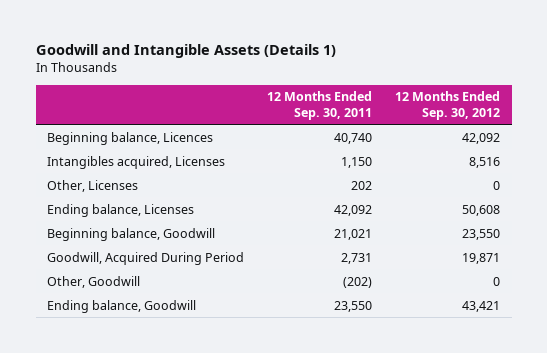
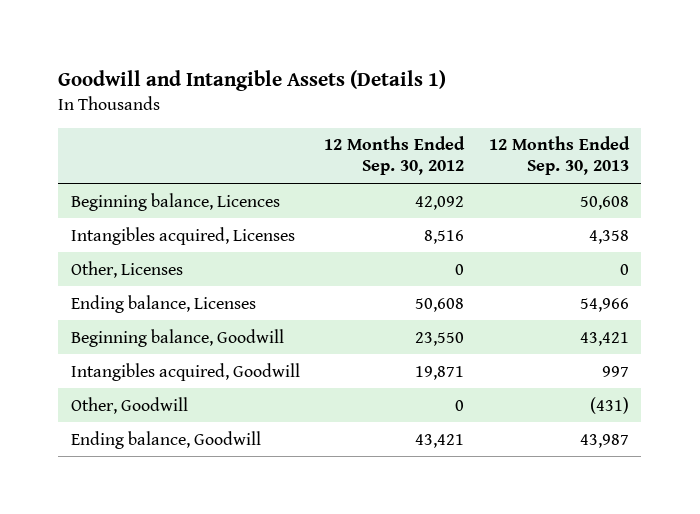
- | 12 Months Ended Sep. 30, 2011 | 12 Months Ended Sep. 30, 2012
+ | 12 Months Ended Sep. 30, 2012 | 12 Months Ended Sep. 30, 2013
- Goodwill, Acquired During Period | 2,731 | 19,871
+ Intangibles acquired, Goodwill | 19,871 | 997

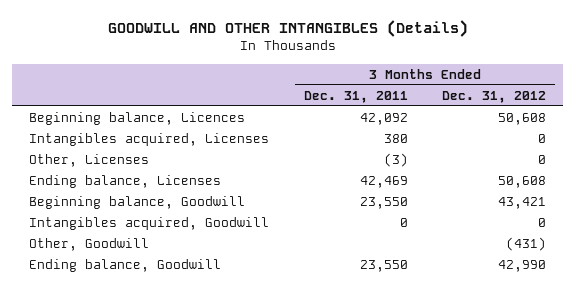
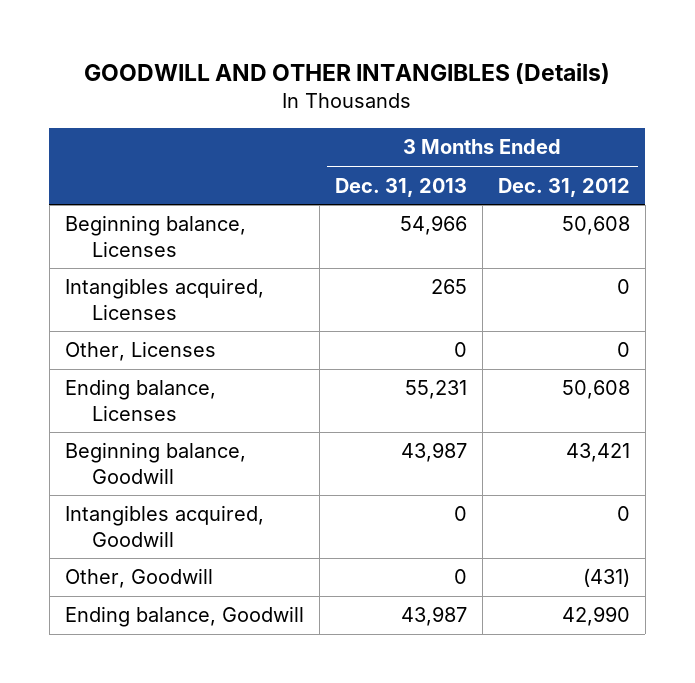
- | 3 Months Ended Dec. 31, 2011 | 3 Months Ended Dec. 31, 2012
+ | 3 Months Ended Dec. 31, 2013 | 3 Months Ended Dec. 31, 2012
- Beginning balance, Licences | 42,092 | 50,608
+ Beginning balance, Licenses | 54,966 | 50,608

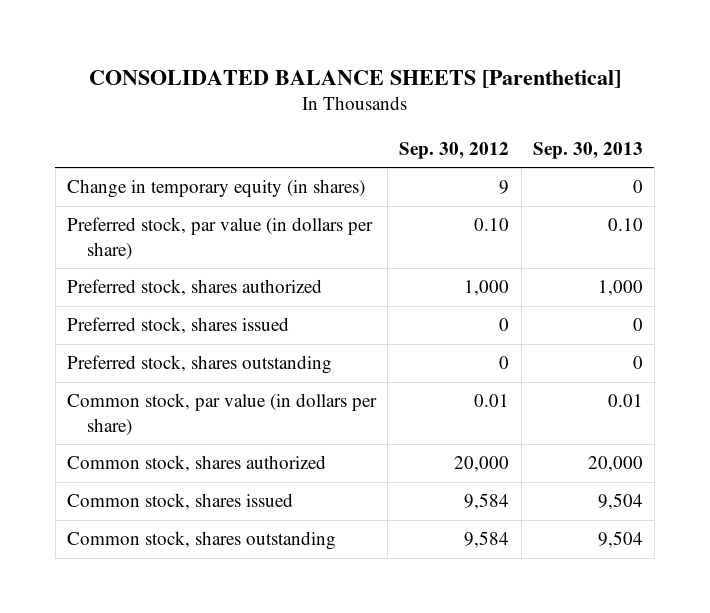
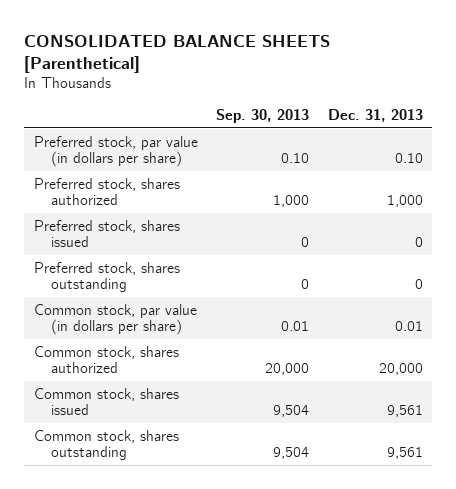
- | Sep. 30, 2012 | Sep. 30, 2013
+ | Sep. 30, 2013 | Dec. 31, 2013
- Change in temporary equity (in shares) | 9 | 0

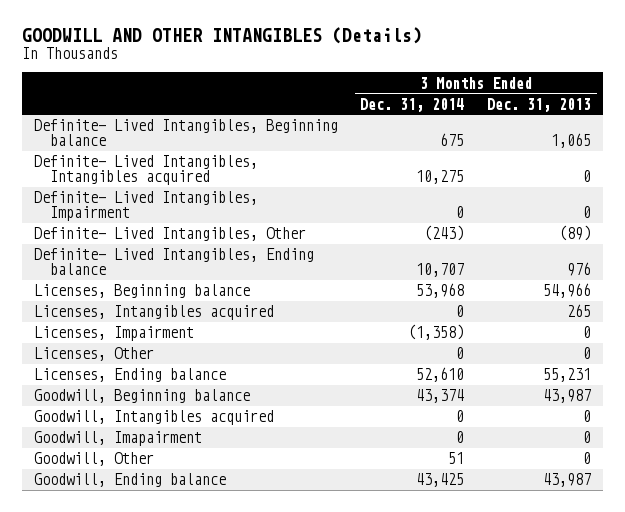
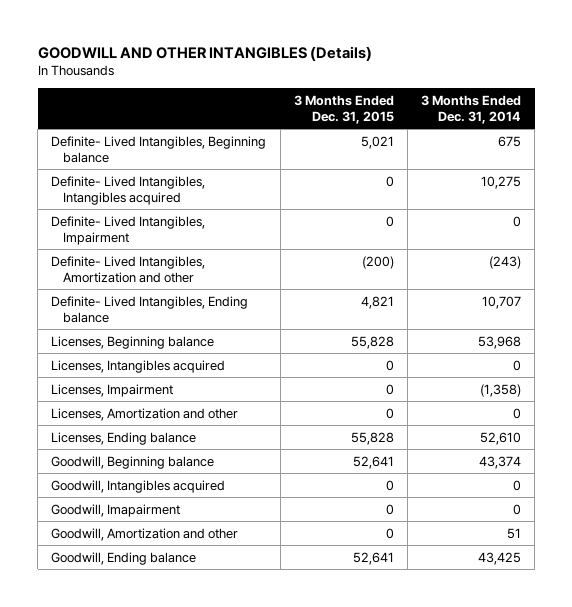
- | 3 Months Ended Dec. 31, 2014 | 3 Months Ended Dec. 31, 2013
+ | 3 Months Ended Dec. 31, 2015 | 3 Months Ended Dec. 31, 2014
- Definite- Lived Intangibles, Other | (243) | (89)
+ Definite- Lived Intangibles, Amortization and other | (200) | (243)
- Licenses, Other | 0 | 0
+ Licenses, Amortization and other | 0 | 0
- Goodwill, Other | 51 | 0
+ Goodwill, Amortization and other | 0 | 51

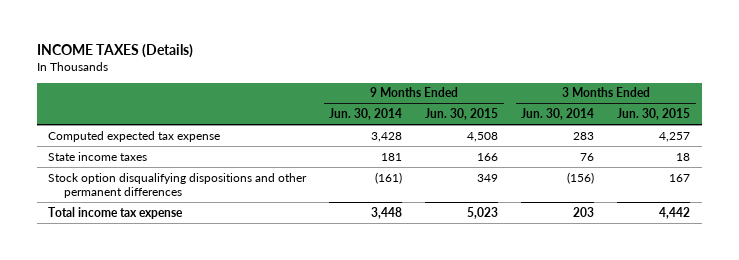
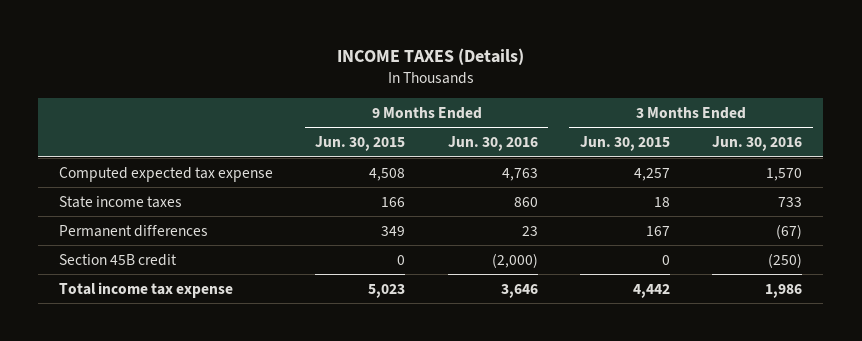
- | 9 Months Ended Jun. 30, 2014 | 9 Months Ended Jun. 30, 2015 | 3 Months Ended Jun. 30, 2014 | 3 Months Ended Jun. 30, 2015
+ | 9 Months Ended Jun. 30, 2015 | 9 Months Ended Jun. 30, 2016 | 3 Months Ended Jun. 30, 2015 | 3 Months Ended Jun. 30, 2016
- Stock option disqualifying dispositions and other permanent differences | (161) | 349 | (156) | 167
+ Permanent differences | 349 | 23 | 167 | (67)
+ Section 45B credit | 0 | (2,000) | 0 | (250)

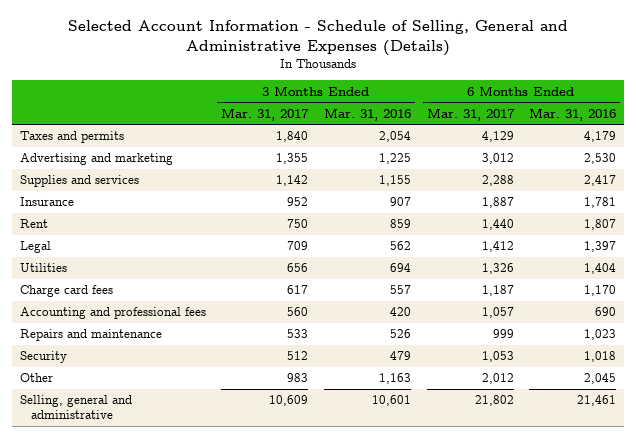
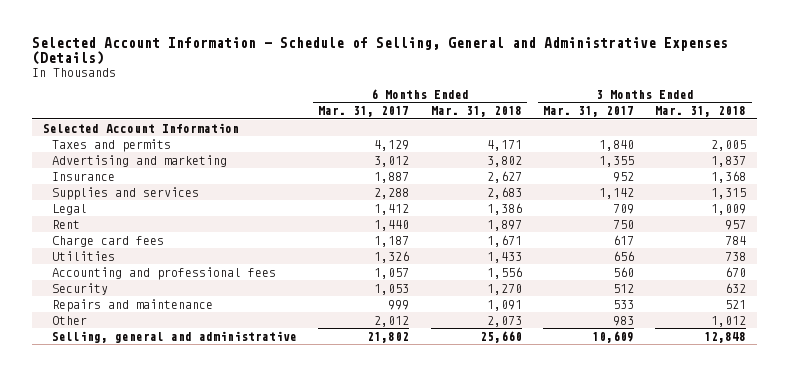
- | 3 Months Ended Mar. 31, 2017 | 3 Months Ended Mar. 31, 2016 | 6 Months Ended Mar. 31, 2017 | 6 Months Ended Mar. 31, 2016
+ | 6 Months Ended Mar. 31, 2017 | 6 Months Ended Mar. 31, 2018 | 3 Months Ended Mar. 31, 2017 | 3 Months Ended Mar. 31, 2018
+ Selected Account Information
moved down: Supplies and services | 2,288 | 2,683 | 1,142 | 1,315
moved down: Rent | 1,440 | 1,897 | 750 | 957
moved down: Utilities | 1,326 | 1,433 | 656 | 738
moved down: Repairs and maintenance | 999 | 1,091 | 533 | 521

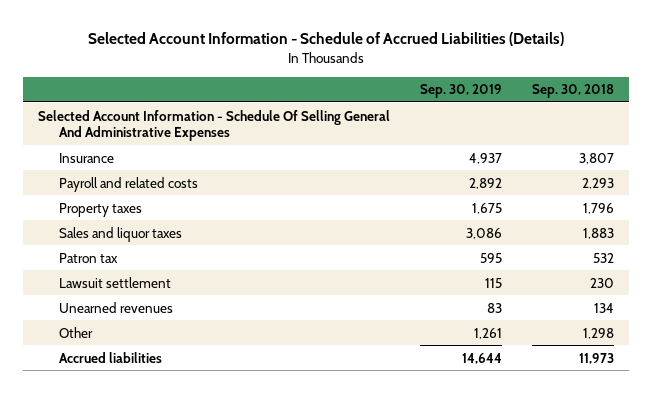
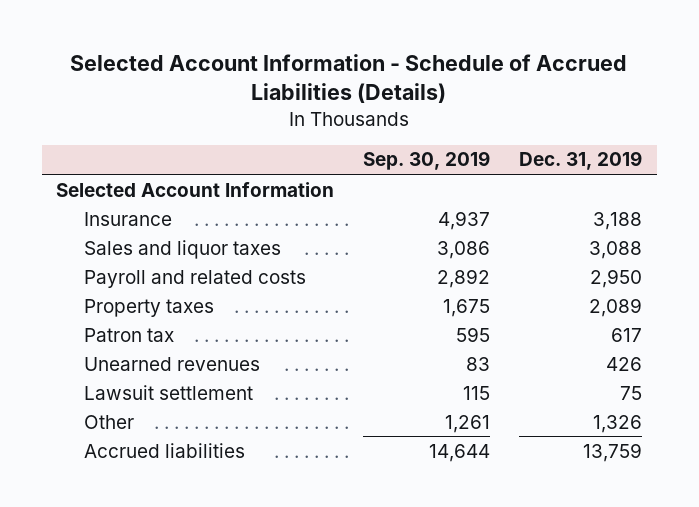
- | Sep. 30, 2019 | Sep. 30, 2018
+ | Sep. 30, 2019 | Dec. 31, 2019
- Selected Account Information - Schedule Of Selling General And Administrative Expenses
+ Selected Account Information
moved up: Sales and liquor taxes | 3,086 | 3,088
moved down: Lawsuit settlement | 115 | 75

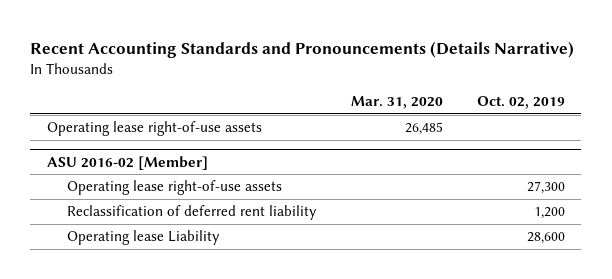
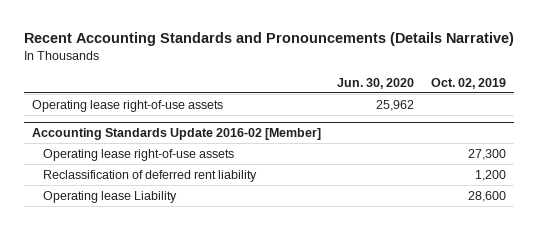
- | Mar. 31, 2020 | Oct. 02, 2019
+ | Jun. 30, 2020 | Oct. 02, 2019
- ASU 2016-02 [Member]
+ Accounting Standards Update 2016-02 [Member]

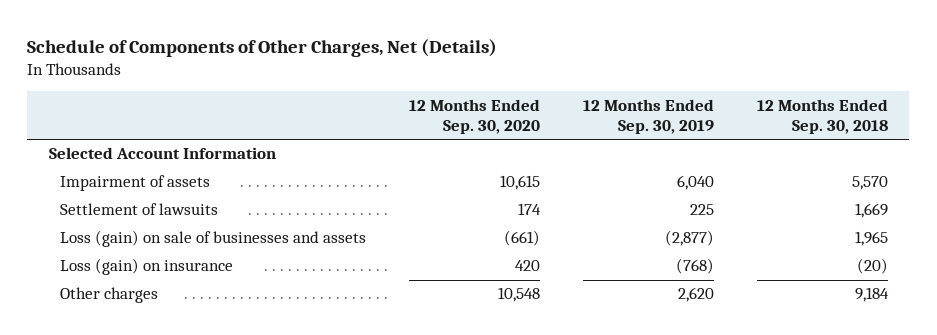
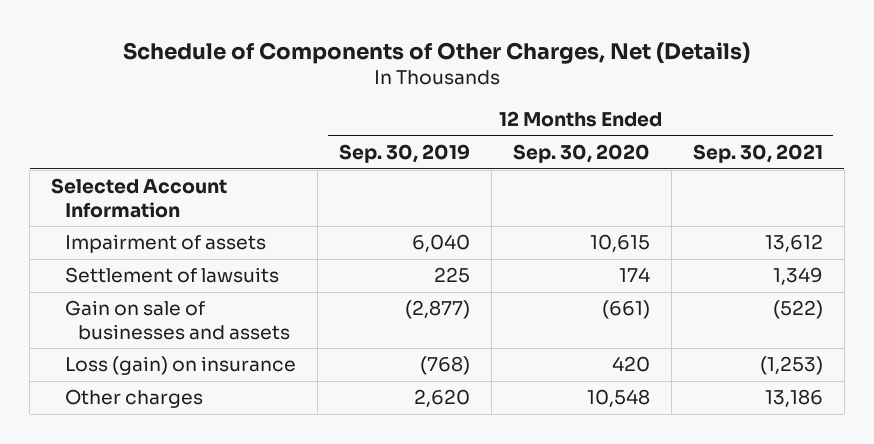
- | 12 Months Ended Sep. 30, 2020 | 12 Months Ended Sep. 30, 2019 | 12 Months Ended Sep. 30, 2018
+ | 12 Months Ended Sep. 30, 2019 | 12 Months Ended Sep. 30, 2020 | 12 Months Ended Sep. 30, 2021
- Loss (gain) on sale of businesses and assets | (661) | (2,877) | 1,965
+ Gain on sale of businesses and assets | (2,877) | (661) | (522)

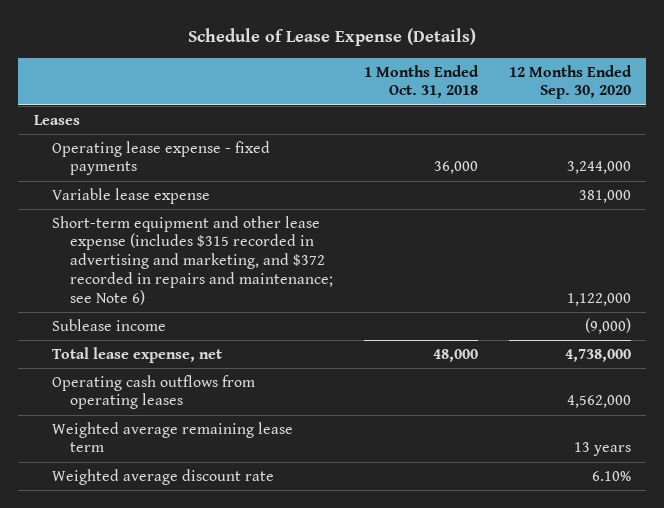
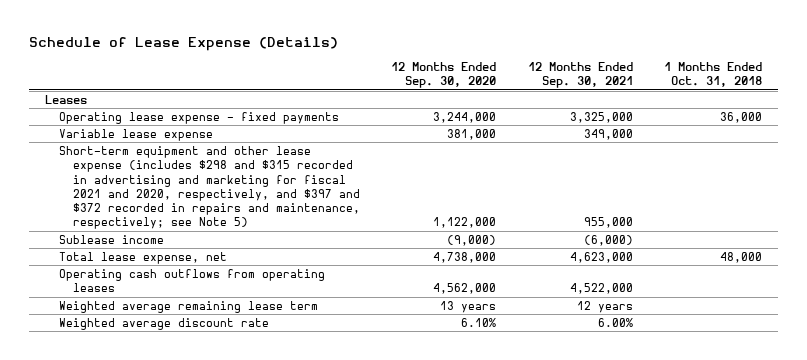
- | 1 Months Ended Oct. 31, 2018 | 12 Months Ended Sep. 30, 2020
+ | 12 Months Ended Sep. 30, 2020 | 12 Months Ended Sep. 30, 2021 | 1 Months Ended Oct. 31, 2018
- Short-term equipment and other lease expense (includes $315 recorded in advertising and marketing, and $372 recorded in repairs and maintenance; see Note 6) | | 1,122,000
+ Short-term equipment and other lease expense (includes $298 and $315 recorded in advertising and marketing for fiscal 2021 and 2020, respectively, and $397 and $372 recorded in repairs and maintenance, respectively; see Note 5) | 1,122,000 | 955,000 |

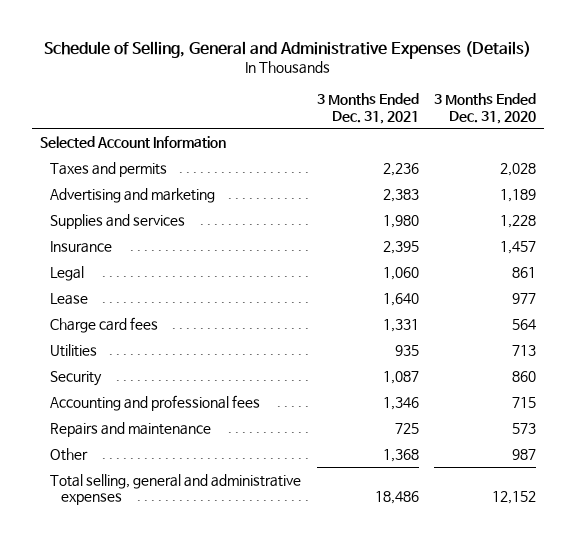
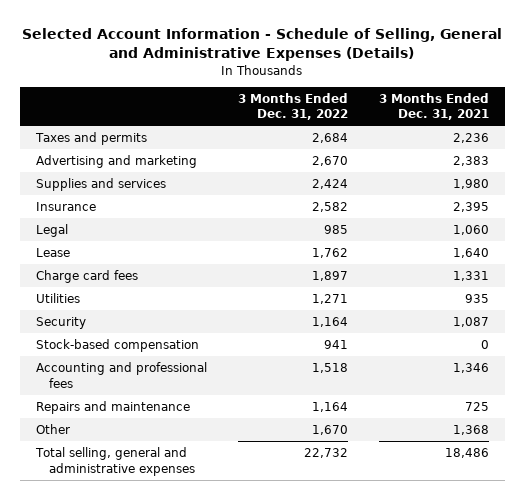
- Schedule of Selling, General and Administrative Expenses (Details)
+ Selected Account Information - Schedule of Selling, General and Administrative Expenses (Details)
- | 3 Months Ended Dec. 31, 2021 | 3 Months Ended Dec. 31, 2020
+ | 3 Months Ended Dec. 31, 2022 | 3 Months Ended Dec. 31, 2021
- Selected Account Information
+ Stock-based compensation | 941 | 0

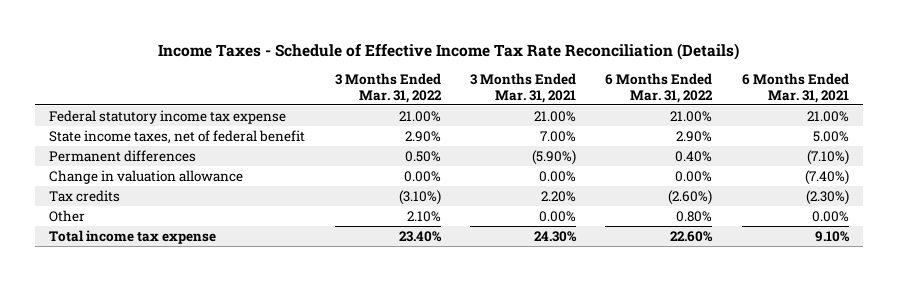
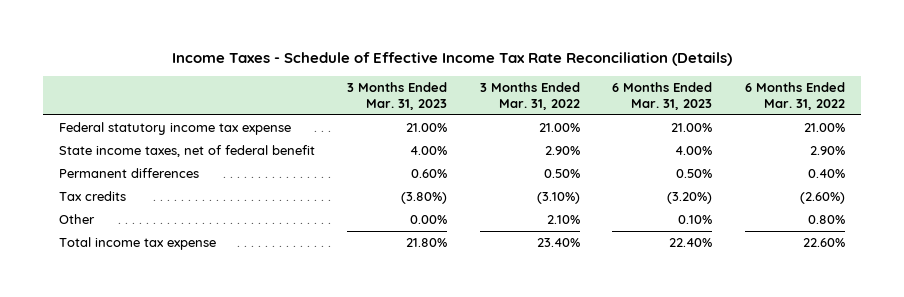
- | 3 Months Ended Mar. 31, 2022 | 3 Months Ended Mar. 31, 2021 | 6 Months Ended Mar. 31, 2022 | 6 Months Ended Mar. 31, 2021
+ | 3 Months Ended Mar. 31, 2023 | 3 Months Ended Mar. 31, 2022 | 6 Months Ended Mar. 31, 2023 | 6 Months Ended Mar. 31, 2022
- Change in valuation allowance | 0.00% | 0.00% | 0.00% | (7.40%)

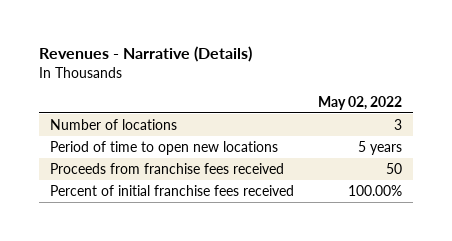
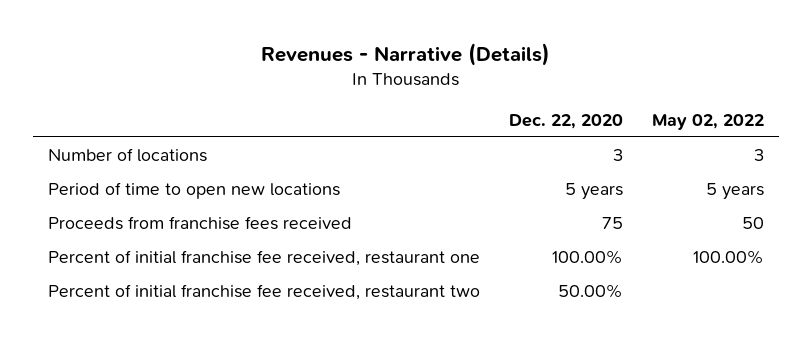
- | May 02, 2022
+ | Dec. 22, 2020 | May 02, 2022
- Percent of initial franchise fees received | 100.00%
+ Percent of initial franchise fee received, restaurant one | 100.00% | 100.00%
+ Percent of initial franchise fee received, restaurant two | 50.00% |

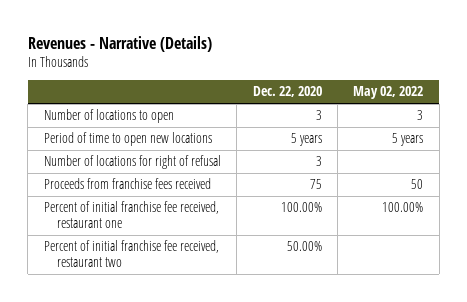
- Number of locations | 3 | 3
+ Number of locations to open | 3 | 3
+ Number of locations for right of refusal | 3 |

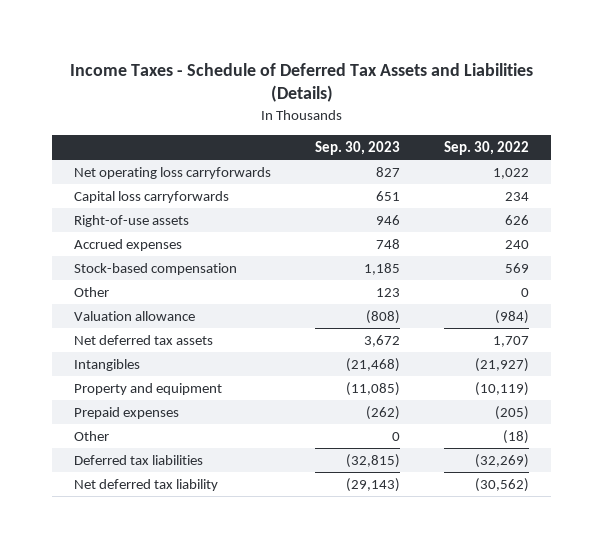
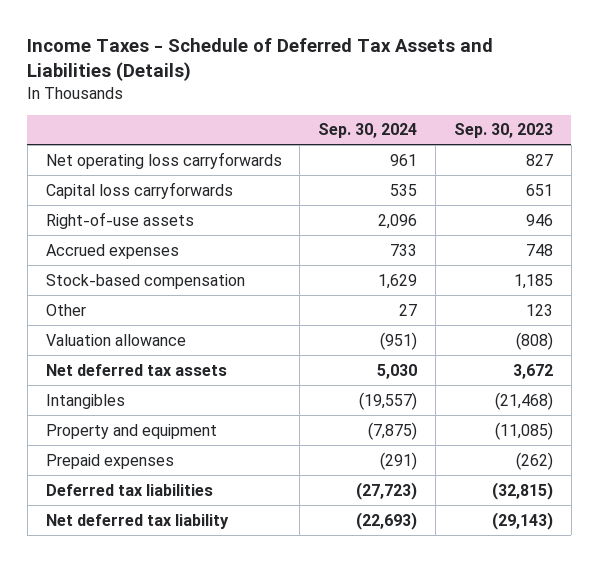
- | Sep. 30, 2023 | Sep. 30, 2022
+ | Sep. 30, 2024 | Sep. 30, 2023
- Other | 0 | (18)

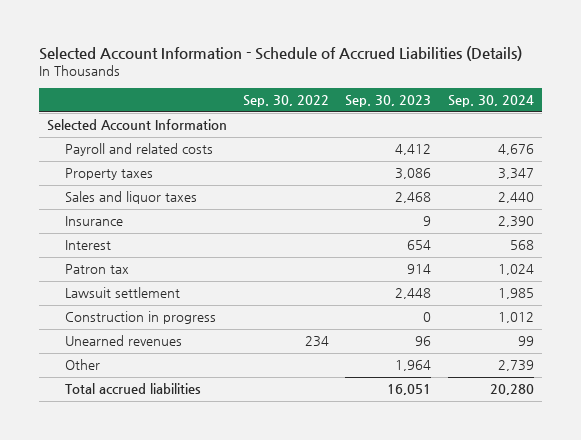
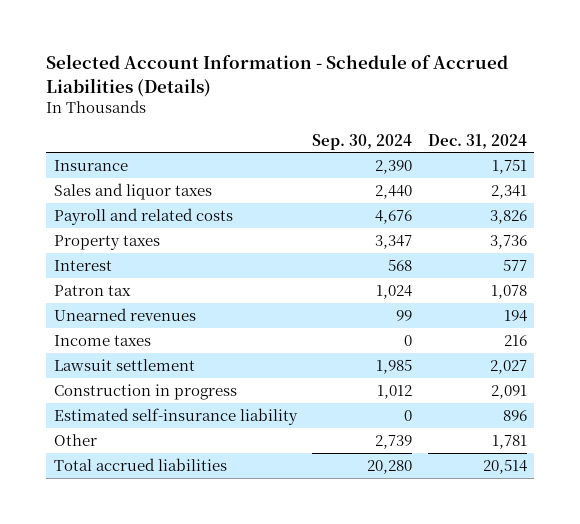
- | Sep. 30, 2022 | Sep. 30, 2023 | Sep. 30, 2024
+ | Sep. 30, 2024 | Dec. 31, 2024
- Selected Account Information
moved up: Insurance | 2,390 | 1,751
moved up: Sales and liquor taxes | 2,440 | 2,341
moved up: Unearned revenues | 99 | 194
+ Income taxes | 0 | 216
+ Estimated self-insurance liability | 0 | 896

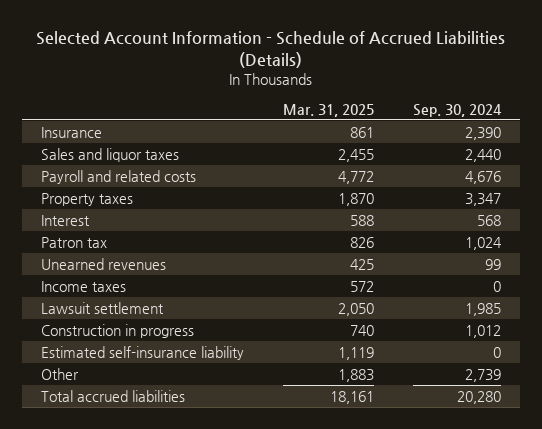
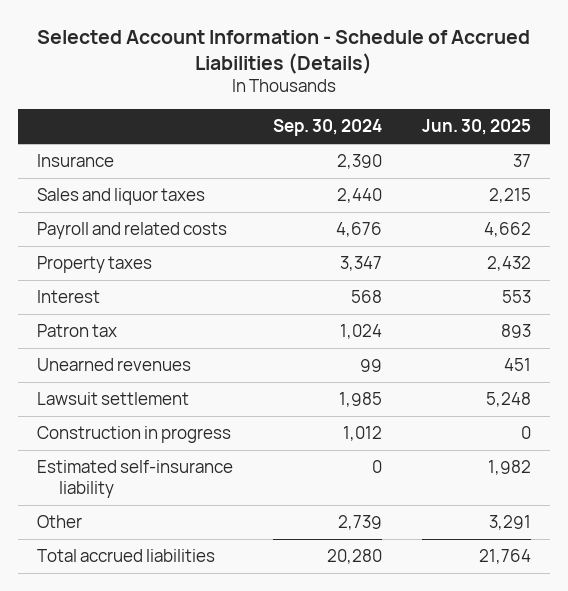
- | Mar. 31, 2025 | Sep. 30, 2024
+ | Sep. 30, 2024 | Jun. 30, 2025
- Income taxes | 572 | 0

